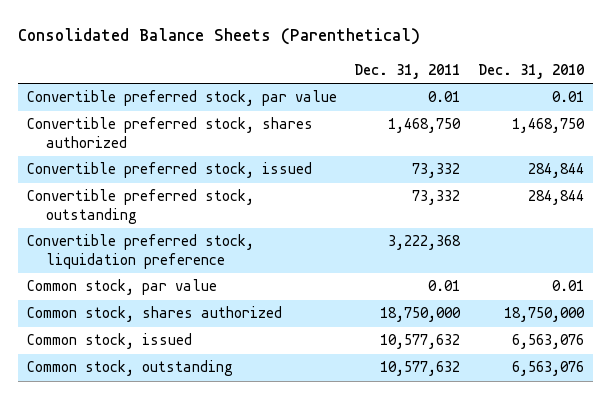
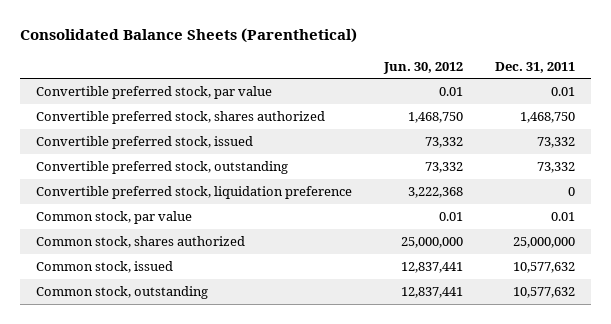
- | Dec. 31, 2011 | Dec. 31, 2010
+ | Jun. 30, 2012 | Dec. 31, 2011
- Convertible preferred stock, liquidation preference | 3,222,368 |
+ Convertible preferred stock, liquidation preference | 3,222,368 | 0
- Common stock, shares authorized | 18,750,000 | 18,750,000
+ Common stock, shares authorized | 25,000,000 | 25,000,000

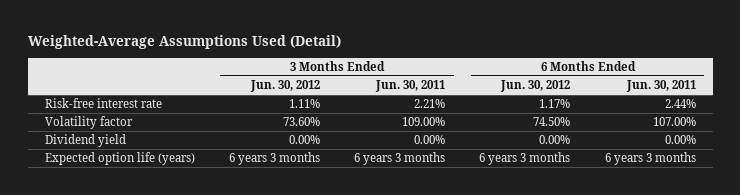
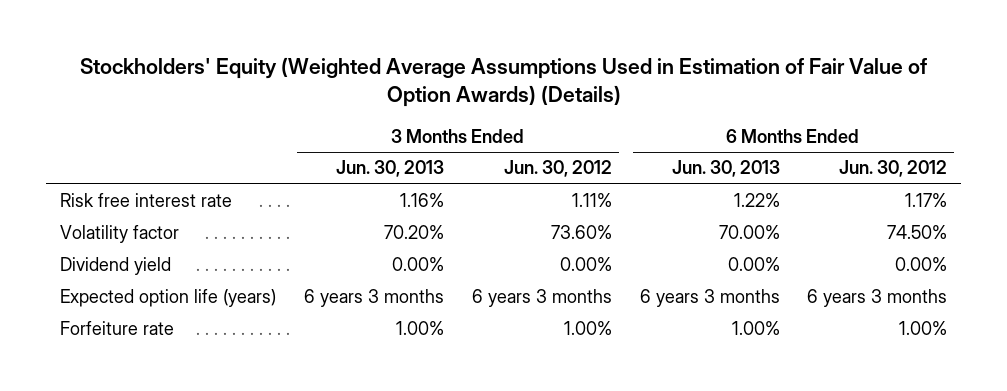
- Weighted-Average Assumptions Used (Detail)
+ Stockholders' Equity (Weighted Average Assumptions Used in Estimation of Fair Value of Option Awards) (Details)
- | 3 Months Ended Jun. 30, 2012 | 3 Months Ended Jun. 30, 2011 | 6 Months Ended Jun. 30, 2012 | 6 Months Ended Jun. 30, 2011
+ | 3 Months Ended Jun. 30, 2013 | 3 Months Ended Jun. 30, 2012 | 6 Months Ended Jun. 30, 2013 | 6 Months Ended Jun. 30, 2012
- Risk-free interest rate | 1.11% | 2.21% | 1.17% | 2.44%
+ Risk free interest rate | 1.16% | 1.11% | 1.22% | 1.17%
+ Forfeiture rate | 1.00% | 1.00% | 1.00% | 1.00%

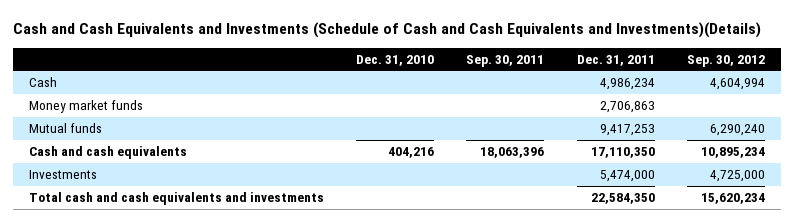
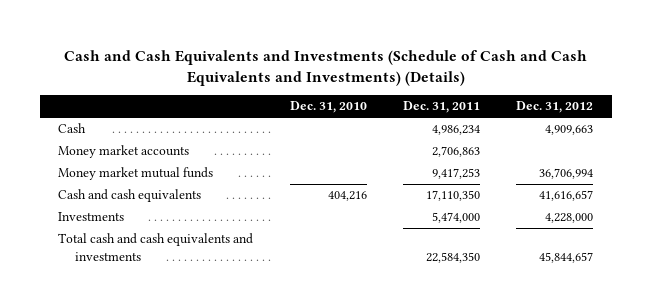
- Cash and Cash Equivalents and Investments (Schedule of Cash and Cash Equivalents and Investments)(Details)
+ Cash and Cash Equivalents and Investments (Schedule of Cash and Cash Equivalents and Investments) (Details)
- | Dec. 31, 2010 | Sep. 30, 2011 | Dec. 31, 2011 | Sep. 30, 2012
+ | Dec. 31, 2010 | Dec. 31, 2011 | Dec. 31, 2012
- Money market funds | | | 2,706,863 |
- Mutual funds | | | 9,417,253 | 6,290,240
+ Money market accounts | | 2,706,863 |
+ Money market mutual funds | | 9,417,253 | 36,706,994

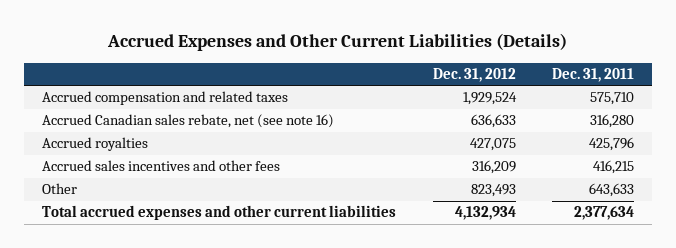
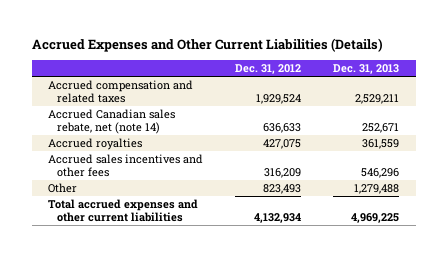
- | Dec. 31, 2012 | Dec. 31, 2011
+ | Dec. 31, 2012 | Dec. 31, 2013
- Accrued Canadian sales rebate, net (see note 16) | 636,633 | 316,280
+ Accrued Canadian sales rebate, net (note 14) | 636,633 | 252,671

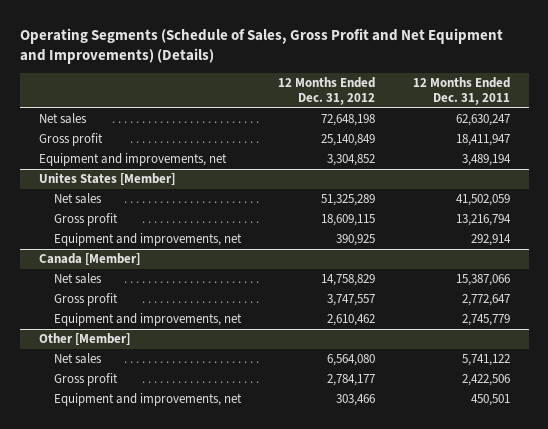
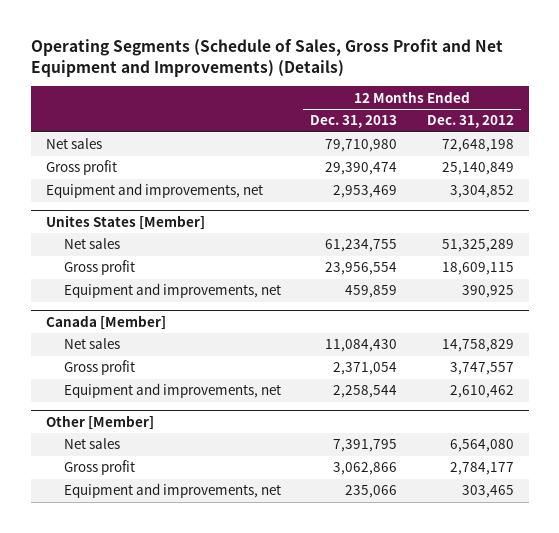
- | 12 Months Ended Dec. 31, 2012 | 12 Months Ended Dec. 31, 2011
+ | 12 Months Ended Dec. 31, 2013 | 12 Months Ended Dec. 31, 2012
@ Other [Member]
- Equipment and improvements, net | 303,466 | 450,501
+ Equipment and improvements, net | 235,066 | 303,465

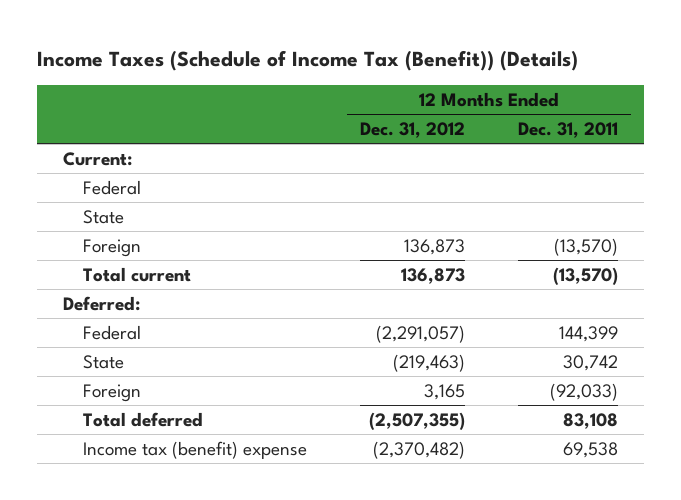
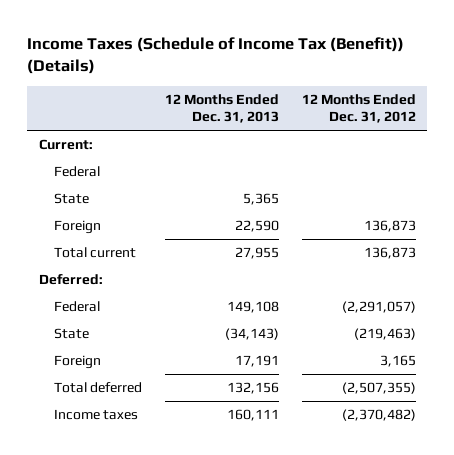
- | 12 Months Ended Dec. 31, 2012 | 12 Months Ended Dec. 31, 2011
+ | 12 Months Ended Dec. 31, 2013 | 12 Months Ended Dec. 31, 2012
- Income tax (benefit) expense | (2,370,482) | 69,538
+ Income taxes | 160,111 | (2,370,482)

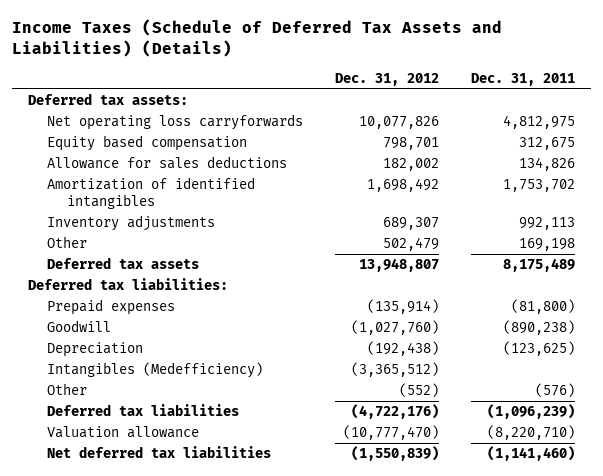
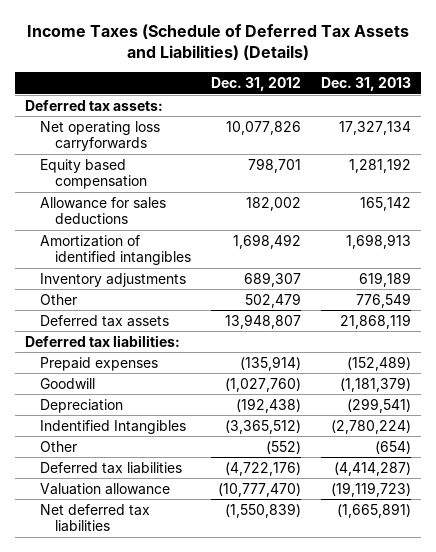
- | Dec. 31, 2012 | Dec. 31, 2011
+ | Dec. 31, 2012 | Dec. 31, 2013
- Intangibles (Medefficiency) | (3,365,512) |
+ Indentified Intangibles | (3,365,512) | (2,780,224)

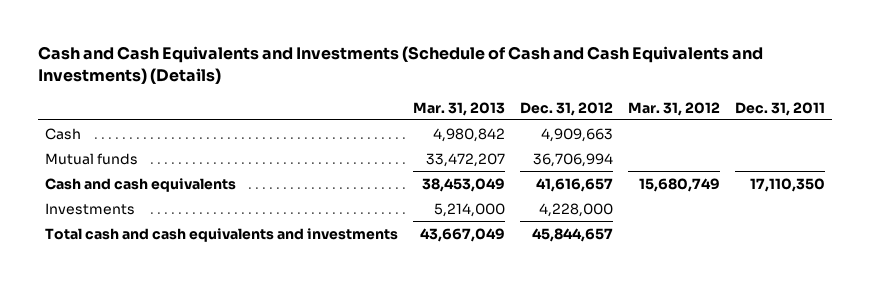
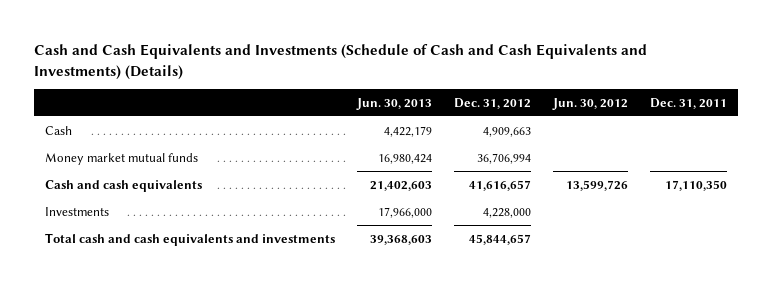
- | Mar. 31, 2013 | Dec. 31, 2012 | Mar. 31, 2012 | Dec. 31, 2011
+ | Jun. 30, 2013 | Dec. 31, 2012 | Jun. 30, 2012 | Dec. 31, 2011
- Mutual funds | 33,472,207 | 36,706,994 | |
+ Money market mutual funds | 16,980,424 | 36,706,994 | |

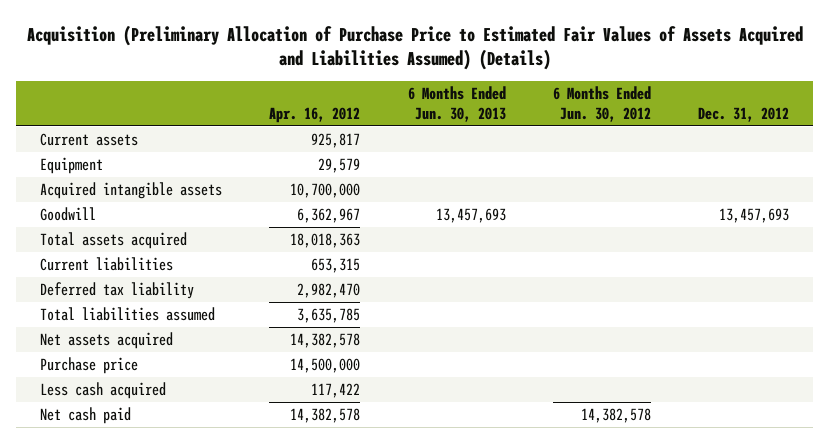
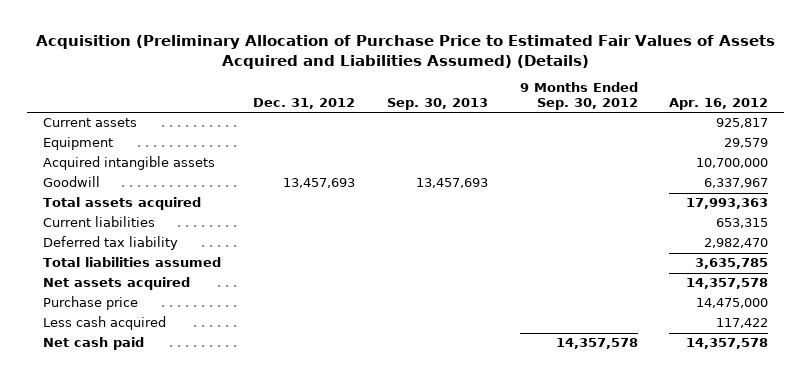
- | Apr. 16, 2012 | 6 Months Ended Jun. 30, 2013 | 6 Months Ended Jun. 30, 2012 | Dec. 31, 2012
+ | Dec. 31, 2012 | Sep. 30, 2013 | 9 Months Ended Sep. 30, 2012 | Apr. 16, 2012
- Goodwill | 6,362,967 | 13,457,693 | | 13,457,693
- Total assets acquired | 18,018,363 | | |
+ Goodwill | 13,457,693 | 13,457,693 | | 6,337,967
+ Total assets acquired | | | | 17,993,363
- Net assets acquired | 14,382,578 | | |
- Purchase price | 14,500,000 | | |
+ Net assets acquired | | | | 14,357,578
+ Purchase price | | | | 14,475,000
- Net cash paid | 14,382,578 | | 14,382,578 |
+ Net cash paid | | | 14,357,578 | 14,357,578

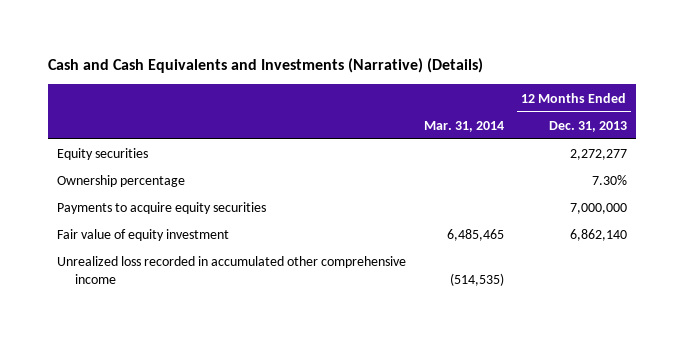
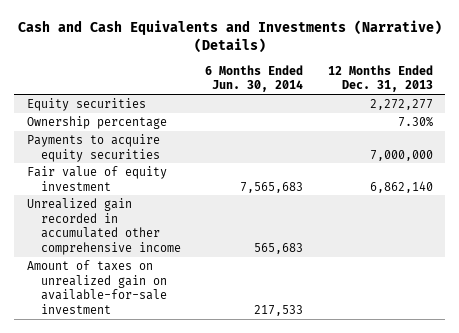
- | Mar. 31, 2014 | 12 Months Ended Dec. 31, 2013
+ | 6 Months Ended Jun. 30, 2014 | 12 Months Ended Dec. 31, 2013
- Unrealized loss recorded in accumulated other comprehensive income | (514,535) |
+ Unrealized gain recorded in accumulated other comprehensive income | 565,683 |
+ Amount of taxes on unrealized gain on available-for-sale investment | 217,533 |

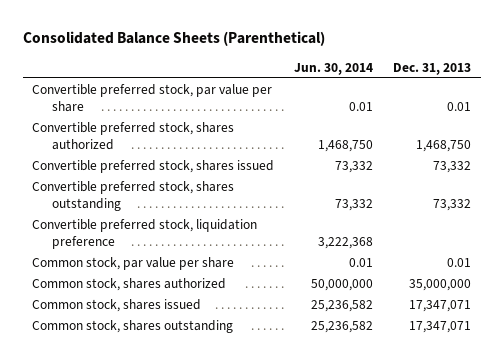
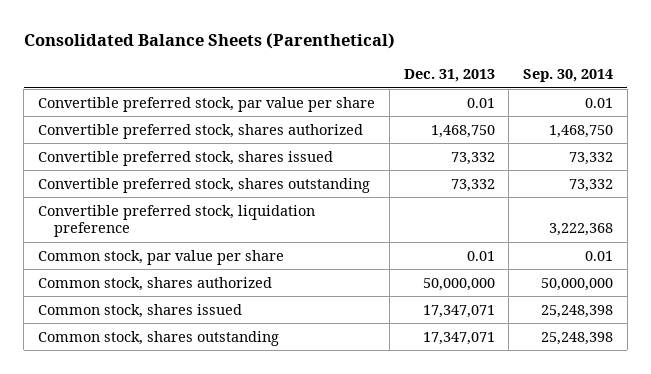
- | Jun. 30, 2014 | Dec. 31, 2013
+ | Dec. 31, 2013 | Sep. 30, 2014
- Common stock, shares authorized | 50,000,000 | 35,000,000
+ Common stock, shares authorized | 50,000,000 | 50,000,000

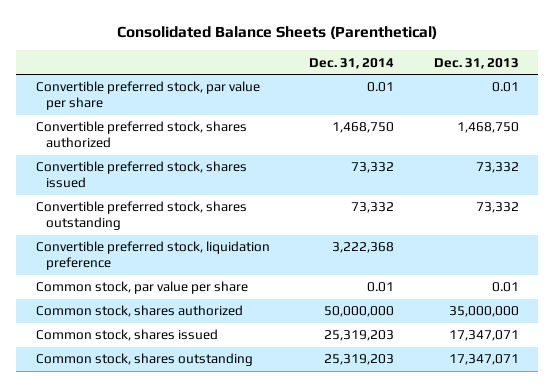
- | Dec. 31, 2013 | Sep. 30, 2014
+ | Dec. 31, 2014 | Dec. 31, 2013
- Common stock, shares authorized | 50,000,000 | 50,000,000
+ Common stock, shares authorized | 50,000,000 | 35,000,000

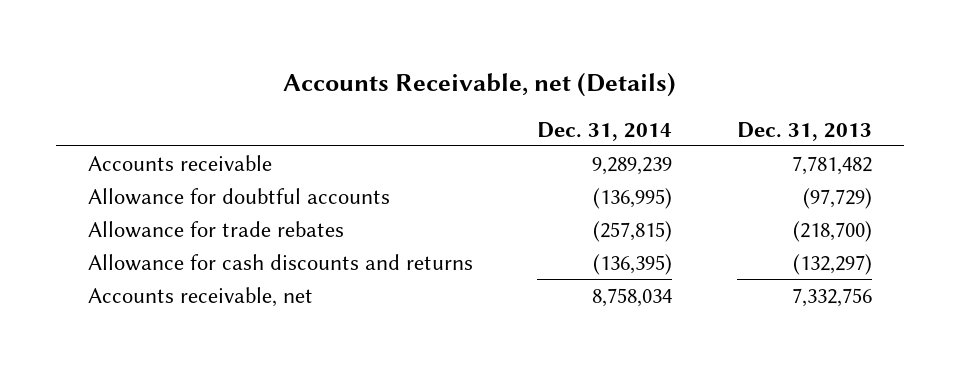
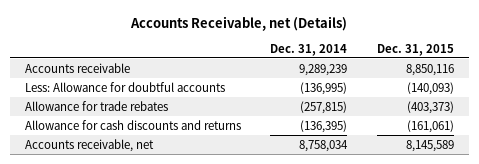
- | Dec. 31, 2014 | Dec. 31, 2013
+ | Dec. 31, 2014 | Dec. 31, 2015
- Allowance for doubtful accounts | (136,995) | (97,729)
+ Less: Allowance for doubtful accounts | (136,995) | (140,093)

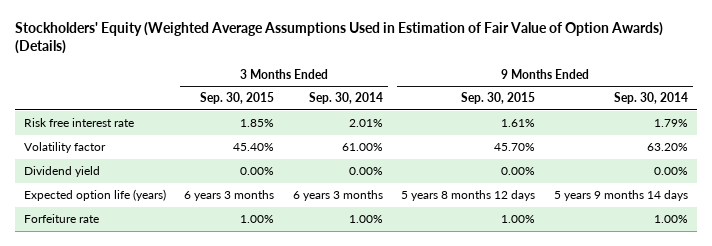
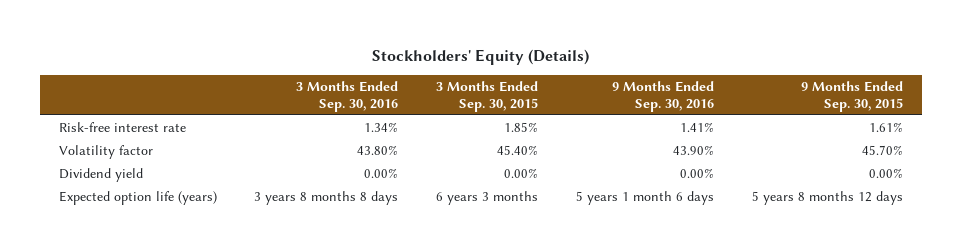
- Stockholders' Equity (Weighted Average Assumptions Used in Estimation of Fair Value of Option Awards) (Details)
+ Stockholders' Equity (Details)
- | 3 Months Ended Sep. 30, 2015 | 3 Months Ended Sep. 30, 2014 | 9 Months Ended Sep. 30, 2015 | 9 Months Ended Sep. 30, 2014
+ | 3 Months Ended Sep. 30, 2016 | 3 Months Ended Sep. 30, 2015 | 9 Months Ended Sep. 30, 2016 | 9 Months Ended Sep. 30, 2015
- Risk free interest rate | 1.85% | 2.01% | 1.61% | 1.79%
+ Risk-free interest rate | 1.34% | 1.85% | 1.41% | 1.61%
- Forfeiture rate | 1.00% | 1.00% | 1.00% | 1.00%

